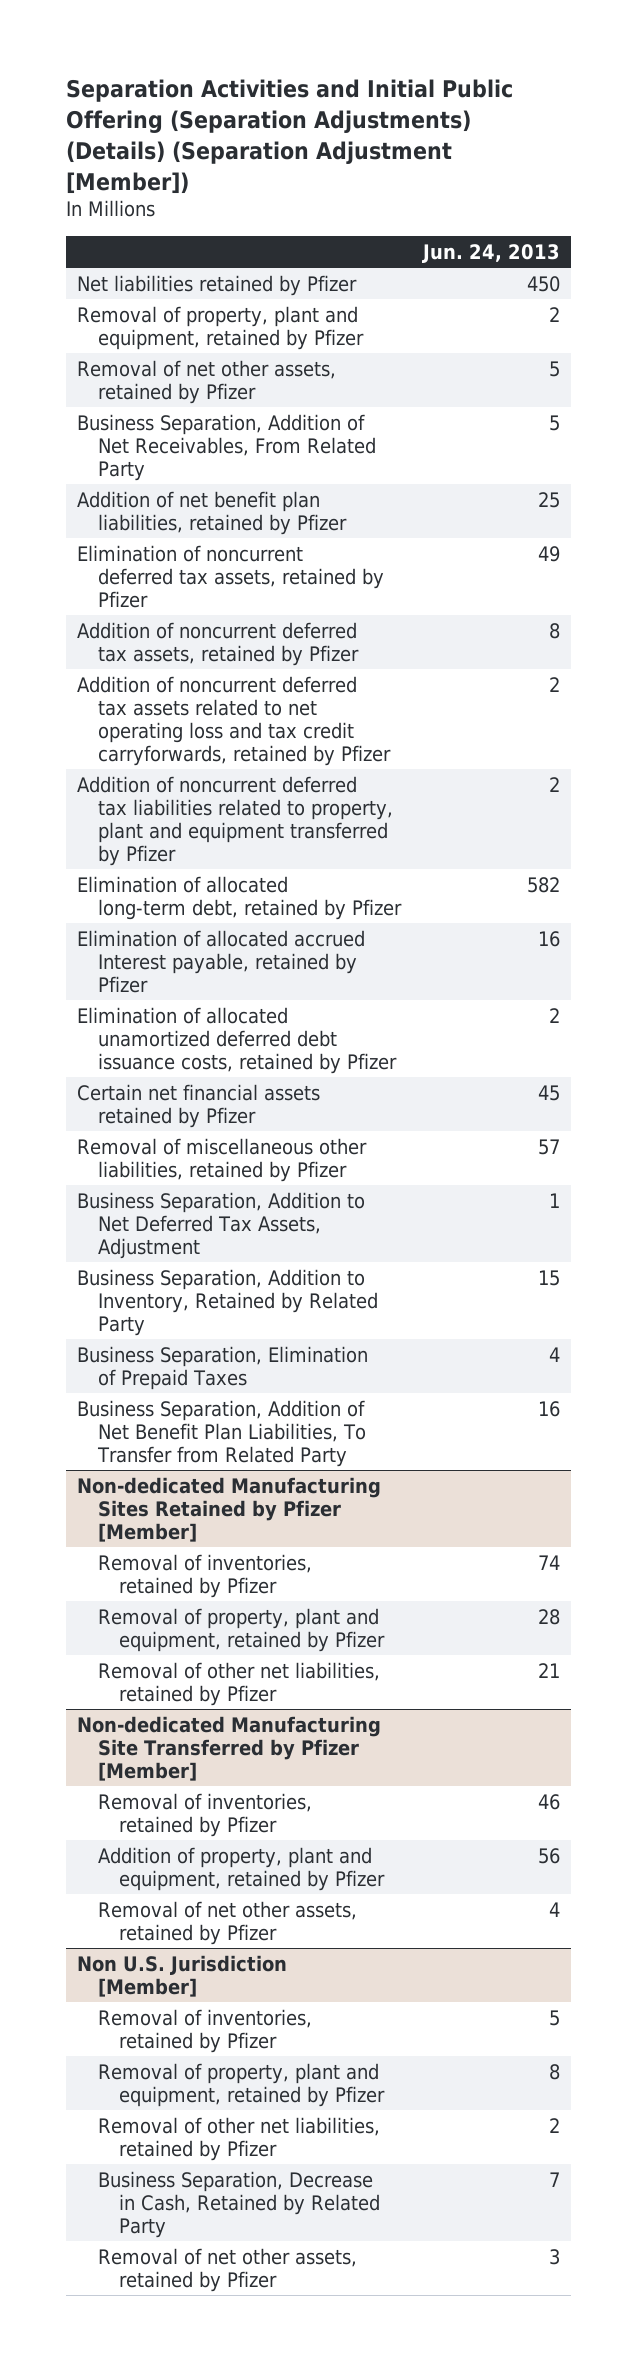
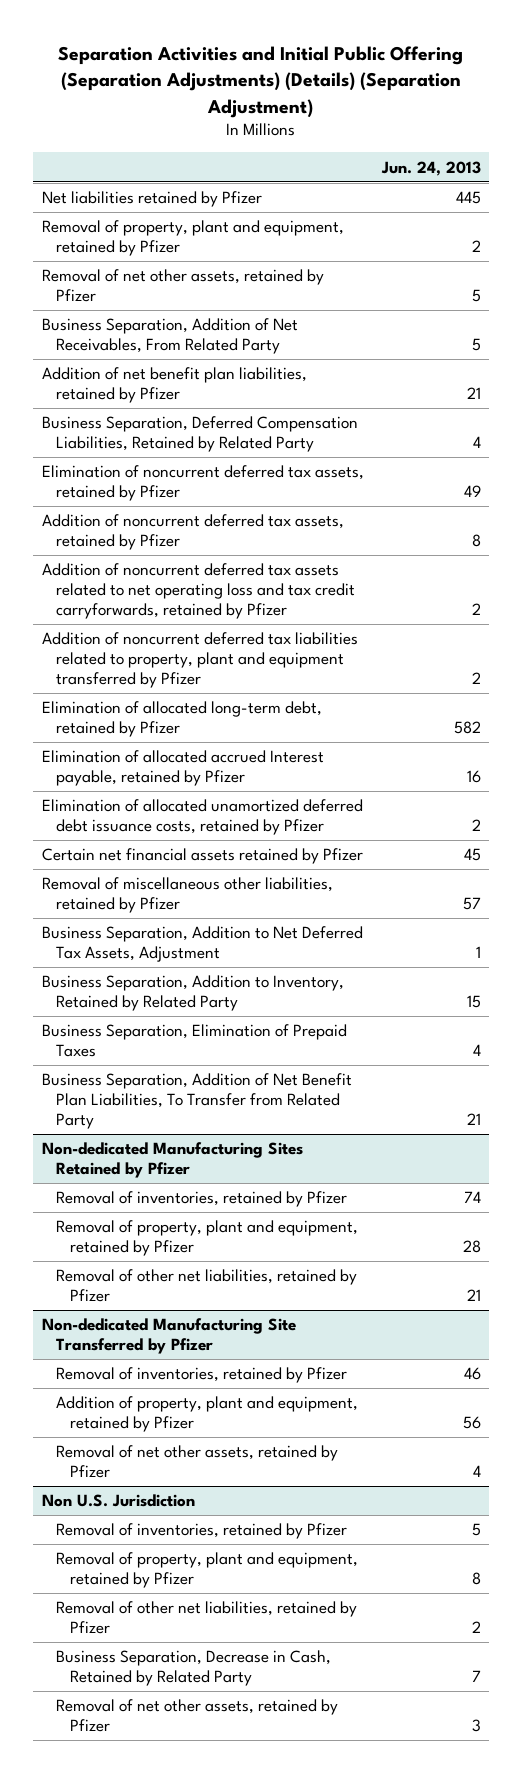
- Separation Activities and Initial Public Offering (Separation Adjustments) (Details) (Separation Adjustment [Member])
+ Separation Activities and Initial Public Offering (Separation Adjustments) (Details) (Separation Adjustment)
- Net liabilities retained by Pfizer | 450
+ Net liabilities retained by Pfizer | 445
- Addition of net benefit plan liabilities, retained by Pfizer | 25
+ Addition of net benefit plan liabilities, retained by Pfizer | 21
+ Business Separation, Deferred Compensation Liabilities, Retained by Related Party | 4
- Business Separation, Addition of Net Benefit Plan Liabilities, To Transfer from Related Party | 16
- Non-dedicated Manufacturing Sites Retained by Pfizer [Member]
+ Business Separation, Addition of Net Benefit Plan Liabilities, To Transfer from Related Party | 21
+ Non-dedicated Manufacturing Sites Retained by Pfizer
- Non-dedicated Manufacturing Site Transferred by Pfizer [Member]
+ Non-dedicated Manufacturing Site Transferred by Pfizer
- Non U.S. Jurisdiction [Member]
+ Non U.S. Jurisdiction

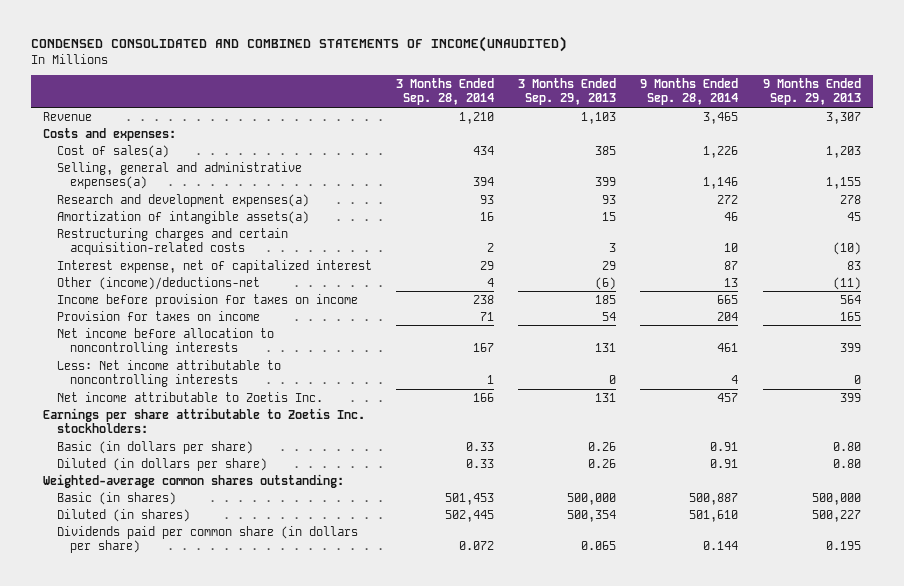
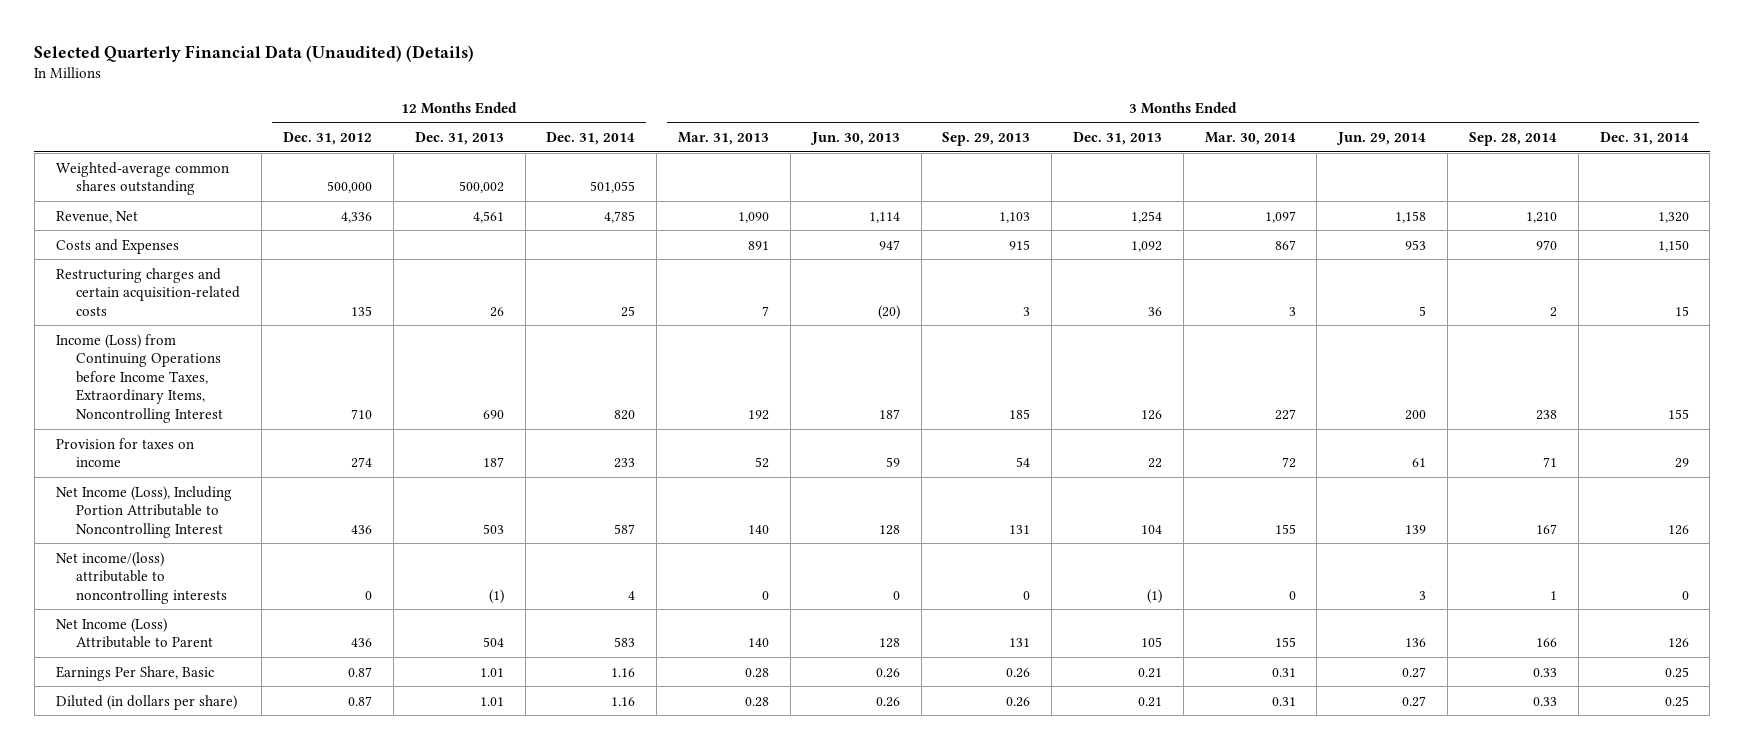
- CONDENSED CONSOLIDATED AND COMBINED STATEMENTS OF INCOME(UNAUDITED)
+ Selected Quarterly Financial Data (Unaudited) (Details)
- | 3 Months Ended Sep. 28, 2014 | 3 Months Ended Sep. 29, 2013 | 9 Months Ended Sep. 28, 2014 | 9 Months Ended Sep. 29, 2013
+ | 12 Months Ended Dec. 31, 2012 | 12 Months Ended Dec. 31, 2013 | 12 Months Ended Dec. 31, 2014 | 3 Months Ended Mar. 31, 2013 | 3 Months Ended Jun. 30, 2013 | 3 Months Ended Sep. 29, 2013 | 3 Months Ended Dec. 31, 2013 | 3 Months Ended Mar. 30, 2014 | 3 Months Ended Jun. 29, 2014 | 3 Months Ended Sep. 28, 2014 | 3 Months Ended Dec. 31, 2014
- Revenue | 1,210 | 1,103 | 3,465 | 3,307
- Costs and expenses:
- Cost of sales(a) | 434 | 385 | 1,226 | 1,203
- Selling, general and administrative expenses(a) | 394 | 399 | 1,146 | 1,155
- Research and development expenses(a) | 93 | 93 | 272 | 278
- Amortization of intangible assets(a) | 16 | 15 | 46 | 45
+ Weighted-average common shares outstanding | 500,000 | 500,002 | 501,055 | | | | | | | |
+ Revenue, Net | 4,336 | 4,561 | 4,785 | 1,090 | 1,114 | 1,103 | 1,254 | 1,097 | 1,158 | 1,210 | 1,320
+ Costs and Expenses | | | | 891 | 947 | 915 | 1,092 | 867 | 953 | 970 | 1,150
- Interest expense, net of capitalized interest | 29 | 29 | 87 | 83
- Other (income)/deductions-net | 4 | (6) | 13 | (11)
- Income before provision for taxes on income | 238 | 185 | 665 | 564
+ Income (Loss) from Continuing Operations before Income Taxes, Extraordinary Items, Noncontrolling Interest | 710 | 690 | 820 | 192 | 187 | 185 | 126 | 227 | 200 | 238 | 155
- Net income before allocation to noncontrolling interests | 167 | 131 | 461 | 399
- Less: Net income attributable to noncontrolling interests | 1 | 0 | 4 | 0
- Net income attributable to Zoetis Inc. | 166 | 131 | 457 | 399
- Earnings per share attributable to Zoetis Inc. stockholders:
- Basic (in dollars per share) | 0.33 | 0.26 | 0.91 | 0.80
+ Net Income (Loss), Including Portion Attributable to Noncontrolling Interest | 436 | 503 | 587 | 140 | 128 | 131 | 104 | 155 | 139 | 167 | 126
+ Net income/(loss) attributable to noncontrolling interests | 0 | (1) | 4 | 0 | 0 | 0 | (1) | 0 | 3 | 1 | 0
+ Net Income (Loss) Attributable to Parent | 436 | 504 | 583 | 140 | 128 | 131 | 105 | 155 | 136 | 166 | 126
+ Earnings Per Share, Basic | 0.87 | 1.01 | 1.16 | 0.28 | 0.26 | 0.26 | 0.21 | 0.31 | 0.27 | 0.33 | 0.25
- Weighted-average common shares outstanding:
- Basic (in shares) | 501,453 | 500,000 | 500,887 | 500,000
- Diluted (in shares) | 502,445 | 500,354 | 501,610 | 500,227
- Dividends paid per common share (in dollars per share) | 0.072 | 0.065 | 0.144 | 0.195

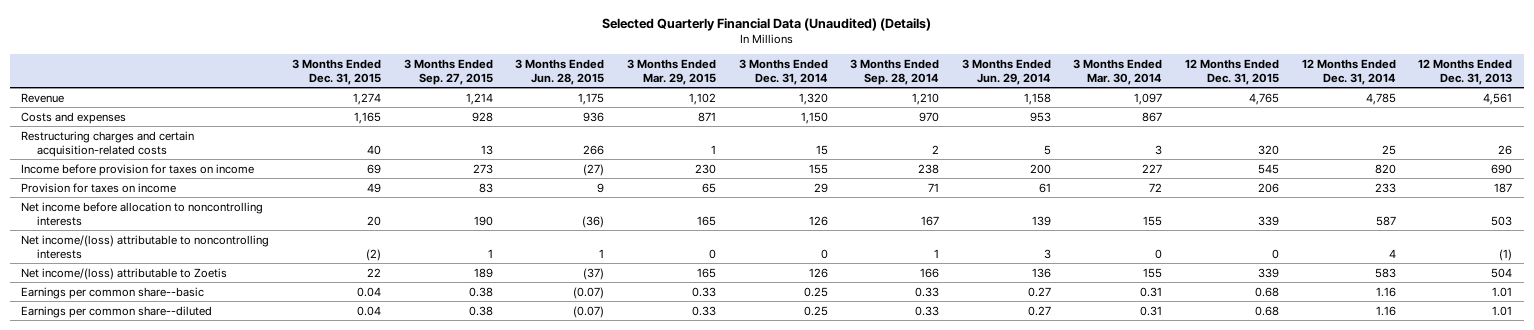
- | 12 Months Ended Dec. 31, 2012 | 12 Months Ended Dec. 31, 2013 | 12 Months Ended Dec. 31, 2014 | 3 Months Ended Mar. 31, 2013 | 3 Months Ended Jun. 30, 2013 | 3 Months Ended Sep. 29, 2013 | 3 Months Ended Dec. 31, 2013 | 3 Months Ended Mar. 30, 2014 | 3 Months Ended Jun. 29, 2014 | 3 Months Ended Sep. 28, 2014 | 3 Months Ended Dec. 31, 2014
+ | 3 Months Ended Dec. 31, 2015 | 3 Months Ended Sep. 27, 2015 | 3 Months Ended Jun. 28, 2015 | 3 Months Ended Mar. 29, 2015 | 3 Months Ended Dec. 31, 2014 | 3 Months Ended Sep. 28, 2014 | 3 Months Ended Jun. 29, 2014 | 3 Months Ended Mar. 30, 2014 | 12 Months Ended Dec. 31, 2015 | 12 Months Ended Dec. 31, 2014 | 12 Months Ended Dec. 31, 2013
- Weighted-average common shares outstanding | 500,000 | 500,002 | 501,055 | | | | | | | |
- Revenue, Net | 4,336 | 4,561 | 4,785 | 1,090 | 1,114 | 1,103 | 1,254 | 1,097 | 1,158 | 1,210 | 1,320
- Costs and Expenses | | | | 891 | 947 | 915 | 1,092 | 867 | 953 | 970 | 1,150
+ Revenue | 1,274 | 1,214 | 1,175 | 1,102 | 1,320 | 1,210 | 1,158 | 1,097 | 4,765 | 4,785 | 4,561
+ Costs and expenses | 1,165 | 928 | 936 | 871 | 1,150 | 970 | 953 | 867 | | |
- Income (Loss) from Continuing Operations before Income Taxes, Extraordinary Items, Noncontrolling Interest | 710 | 690 | 820 | 192 | 187 | 185 | 126 | 227 | 200 | 238 | 155
+ Income before provision for taxes on income | 69 | 273 | (27) | 230 | 155 | 238 | 200 | 227 | 545 | 820 | 690
- Net Income (Loss), Including Portion Attributable to Noncontrolling Interest | 436 | 503 | 587 | 140 | 128 | 131 | 104 | 155 | 139 | 167 | 126
+ Net income before allocation to noncontrolling interests | 20 | 190 | (36) | 165 | 126 | 167 | 139 | 155 | 339 | 587 | 503
- Net Income (Loss) Attributable to Parent | 436 | 504 | 583 | 140 | 128 | 131 | 105 | 155 | 136 | 166 | 126
- Earnings Per Share, Basic | 0.87 | 1.01 | 1.16 | 0.28 | 0.26 | 0.26 | 0.21 | 0.31 | 0.27 | 0.33 | 0.25
- Diluted (in dollars per share) | 0.87 | 1.01 | 1.16 | 0.28 | 0.26 | 0.26 | 0.21 | 0.31 | 0.27 | 0.33 | 0.25
+ Net income/(loss) attributable to Zoetis | 22 | 189 | (37) | 165 | 126 | 166 | 136 | 155 | 339 | 583 | 504
+ Earnings per common share--basic | 0.04 | 0.38 | (0.07) | 0.33 | 0.25 | 0.33 | 0.27 | 0.31 | 0.68 | 1.16 | 1.01
+ Earnings per common share--diluted | 0.04 | 0.38 | (0.07) | 0.33 | 0.25 | 0.33 | 0.27 | 0.31 | 0.68 | 1.16 | 1.01

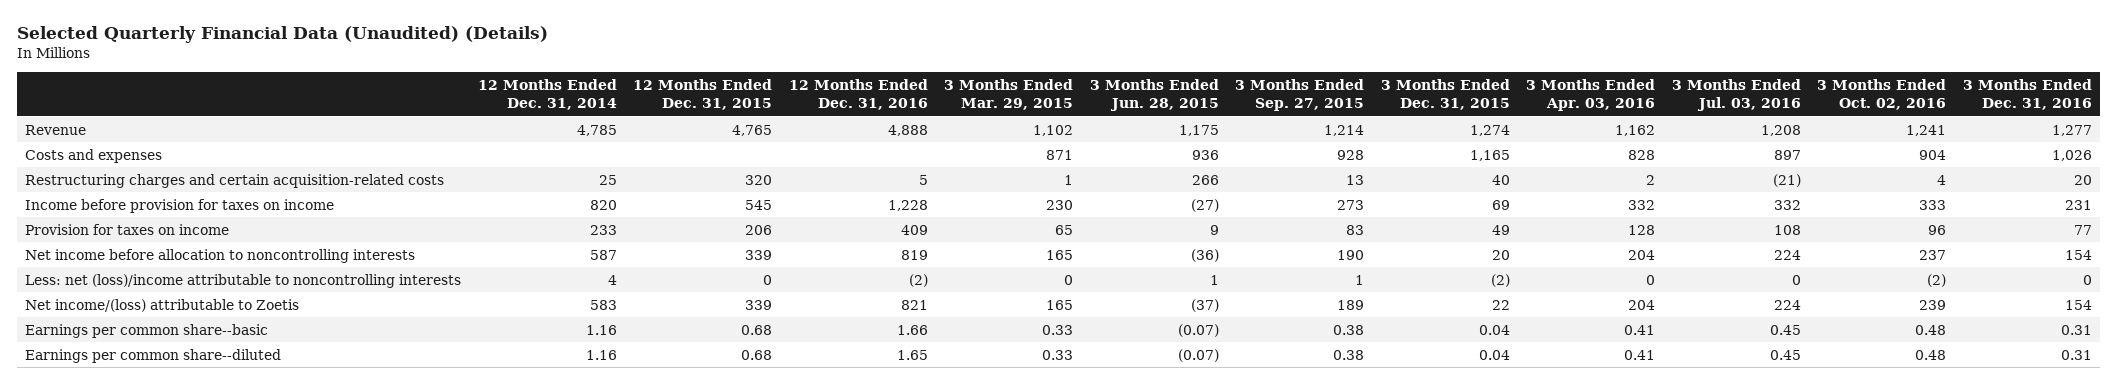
- | 3 Months Ended Dec. 31, 2015 | 3 Months Ended Sep. 27, 2015 | 3 Months Ended Jun. 28, 2015 | 3 Months Ended Mar. 29, 2015 | 3 Months Ended Dec. 31, 2014 | 3 Months Ended Sep. 28, 2014 | 3 Months Ended Jun. 29, 2014 | 3 Months Ended Mar. 30, 2014 | 12 Months Ended Dec. 31, 2015 | 12 Months Ended Dec. 31, 2014 | 12 Months Ended Dec. 31, 2013
+ | 12 Months Ended Dec. 31, 2014 | 12 Months Ended Dec. 31, 2015 | 12 Months Ended Dec. 31, 2016 | 3 Months Ended Mar. 29, 2015 | 3 Months Ended Jun. 28, 2015 | 3 Months Ended Sep. 27, 2015 | 3 Months Ended Dec. 31, 2015 | 3 Months Ended Apr. 03, 2016 | 3 Months Ended Jul. 03, 2016 | 3 Months Ended Oct. 02, 2016 | 3 Months Ended Dec. 31, 2016
- Net income/(loss) attributable to noncontrolling interests | (2) | 1 | 1 | 0 | 0 | 1 | 3 | 0 | 0 | 4 | (1)
+ Less: net (loss)/income attributable to noncontrolling interests | 4 | 0 | (2) | 0 | 1 | 1 | (2) | 0 | 0 | (2) | 0

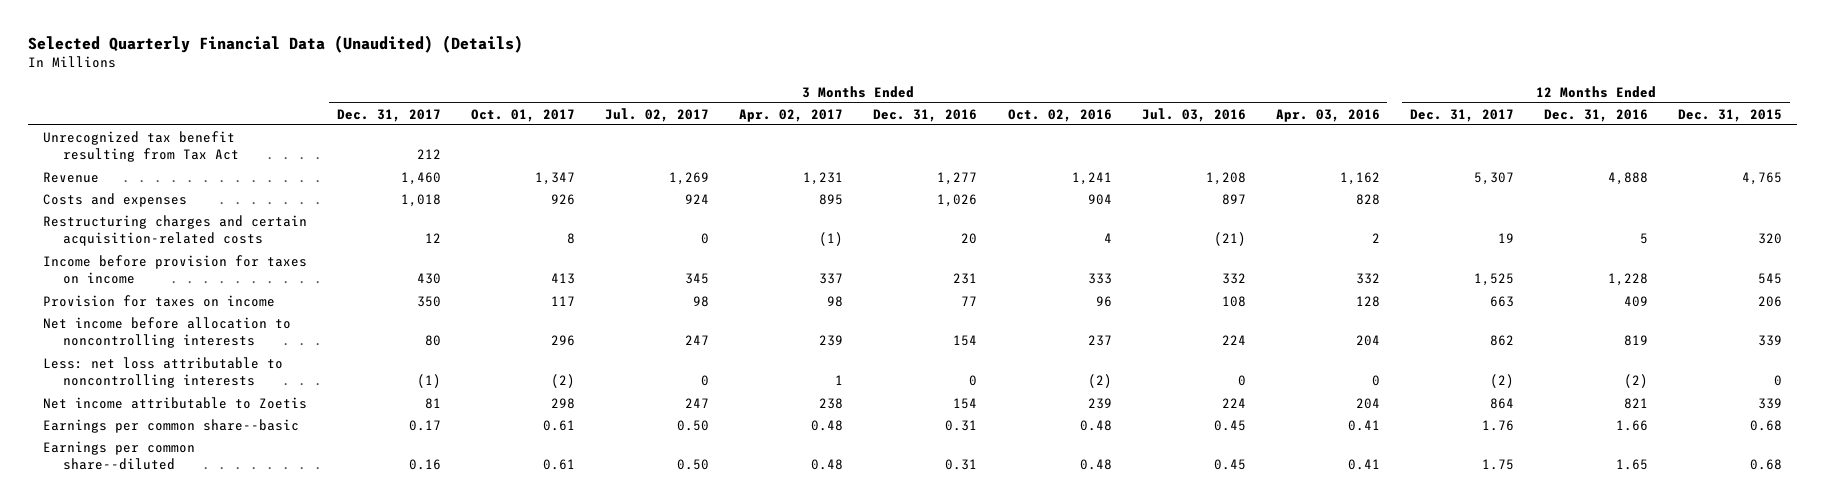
- | 12 Months Ended Dec. 31, 2014 | 12 Months Ended Dec. 31, 2015 | 12 Months Ended Dec. 31, 2016 | 3 Months Ended Mar. 29, 2015 | 3 Months Ended Jun. 28, 2015 | 3 Months Ended Sep. 27, 2015 | 3 Months Ended Dec. 31, 2015 | 3 Months Ended Apr. 03, 2016 | 3 Months Ended Jul. 03, 2016 | 3 Months Ended Oct. 02, 2016 | 3 Months Ended Dec. 31, 2016
+ | 3 Months Ended Dec. 31, 2017 | 3 Months Ended Oct. 01, 2017 | 3 Months Ended Jul. 02, 2017 | 3 Months Ended Apr. 02, 2017 | 3 Months Ended Dec. 31, 2016 | 3 Months Ended Oct. 02, 2016 | 3 Months Ended Jul. 03, 2016 | 3 Months Ended Apr. 03, 2016 | 12 Months Ended Dec. 31, 2017 | 12 Months Ended Dec. 31, 2016 | 12 Months Ended Dec. 31, 2015
+ Unrecognized tax benefit resulting from Tax Act | 212 | | | | | | | | | |
- Less: net (loss)/income attributable to noncontrolling interests | 4 | 0 | (2) | 0 | 1 | 1 | (2) | 0 | 0 | (2) | 0
- Net income/(loss) attributable to Zoetis | 583 | 339 | 821 | 165 | (37) | 189 | 22 | 204 | 224 | 239 | 154
+ Less: net loss attributable to noncontrolling interests | (1) | (2) | 0 | 1 | 0 | (2) | 0 | 0 | (2) | (2) | 0
+ Net income attributable to Zoetis | 81 | 298 | 247 | 238 | 154 | 239 | 224 | 204 | 864 | 821 | 339

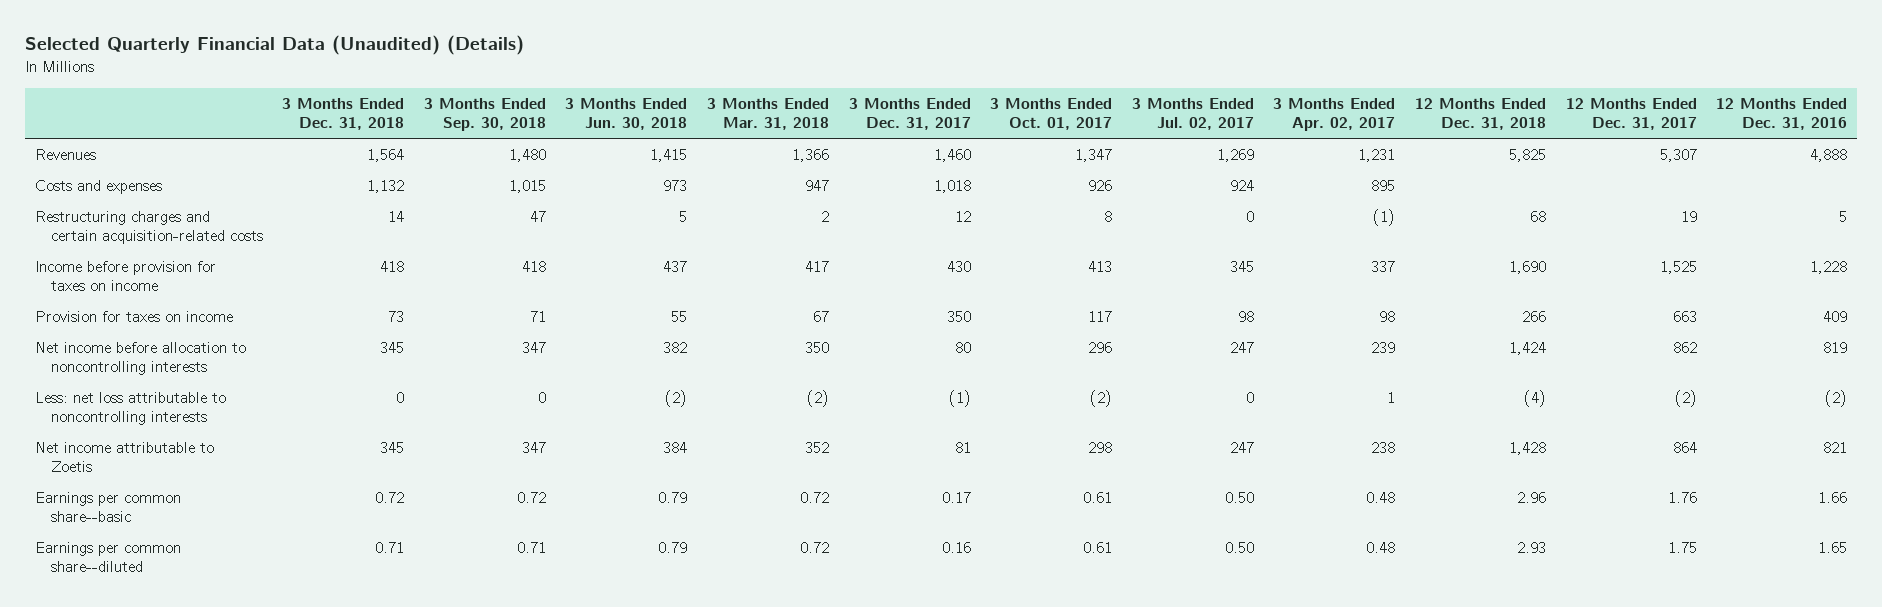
- | 3 Months Ended Dec. 31, 2017 | 3 Months Ended Oct. 01, 2017 | 3 Months Ended Jul. 02, 2017 | 3 Months Ended Apr. 02, 2017 | 3 Months Ended Dec. 31, 2016 | 3 Months Ended Oct. 02, 2016 | 3 Months Ended Jul. 03, 2016 | 3 Months Ended Apr. 03, 2016 | 12 Months Ended Dec. 31, 2017 | 12 Months Ended Dec. 31, 2016 | 12 Months Ended Dec. 31, 2015
+ | 3 Months Ended Dec. 31, 2018 | 3 Months Ended Sep. 30, 2018 | 3 Months Ended Jun. 30, 2018 | 3 Months Ended Mar. 31, 2018 | 3 Months Ended Dec. 31, 2017 | 3 Months Ended Oct. 01, 2017 | 3 Months Ended Jul. 02, 2017 | 3 Months Ended Apr. 02, 2017 | 12 Months Ended Dec. 31, 2018 | 12 Months Ended Dec. 31, 2017 | 12 Months Ended Dec. 31, 2016
- Unrecognized tax benefit resulting from Tax Act | 212 | | | | | | | | | |
- Revenue | 1,460 | 1,347 | 1,269 | 1,231 | 1,277 | 1,241 | 1,208 | 1,162 | 5,307 | 4,888 | 4,765
+ Revenues | 1,564 | 1,480 | 1,415 | 1,366 | 1,460 | 1,347 | 1,269 | 1,231 | 5,825 | 5,307 | 4,888

